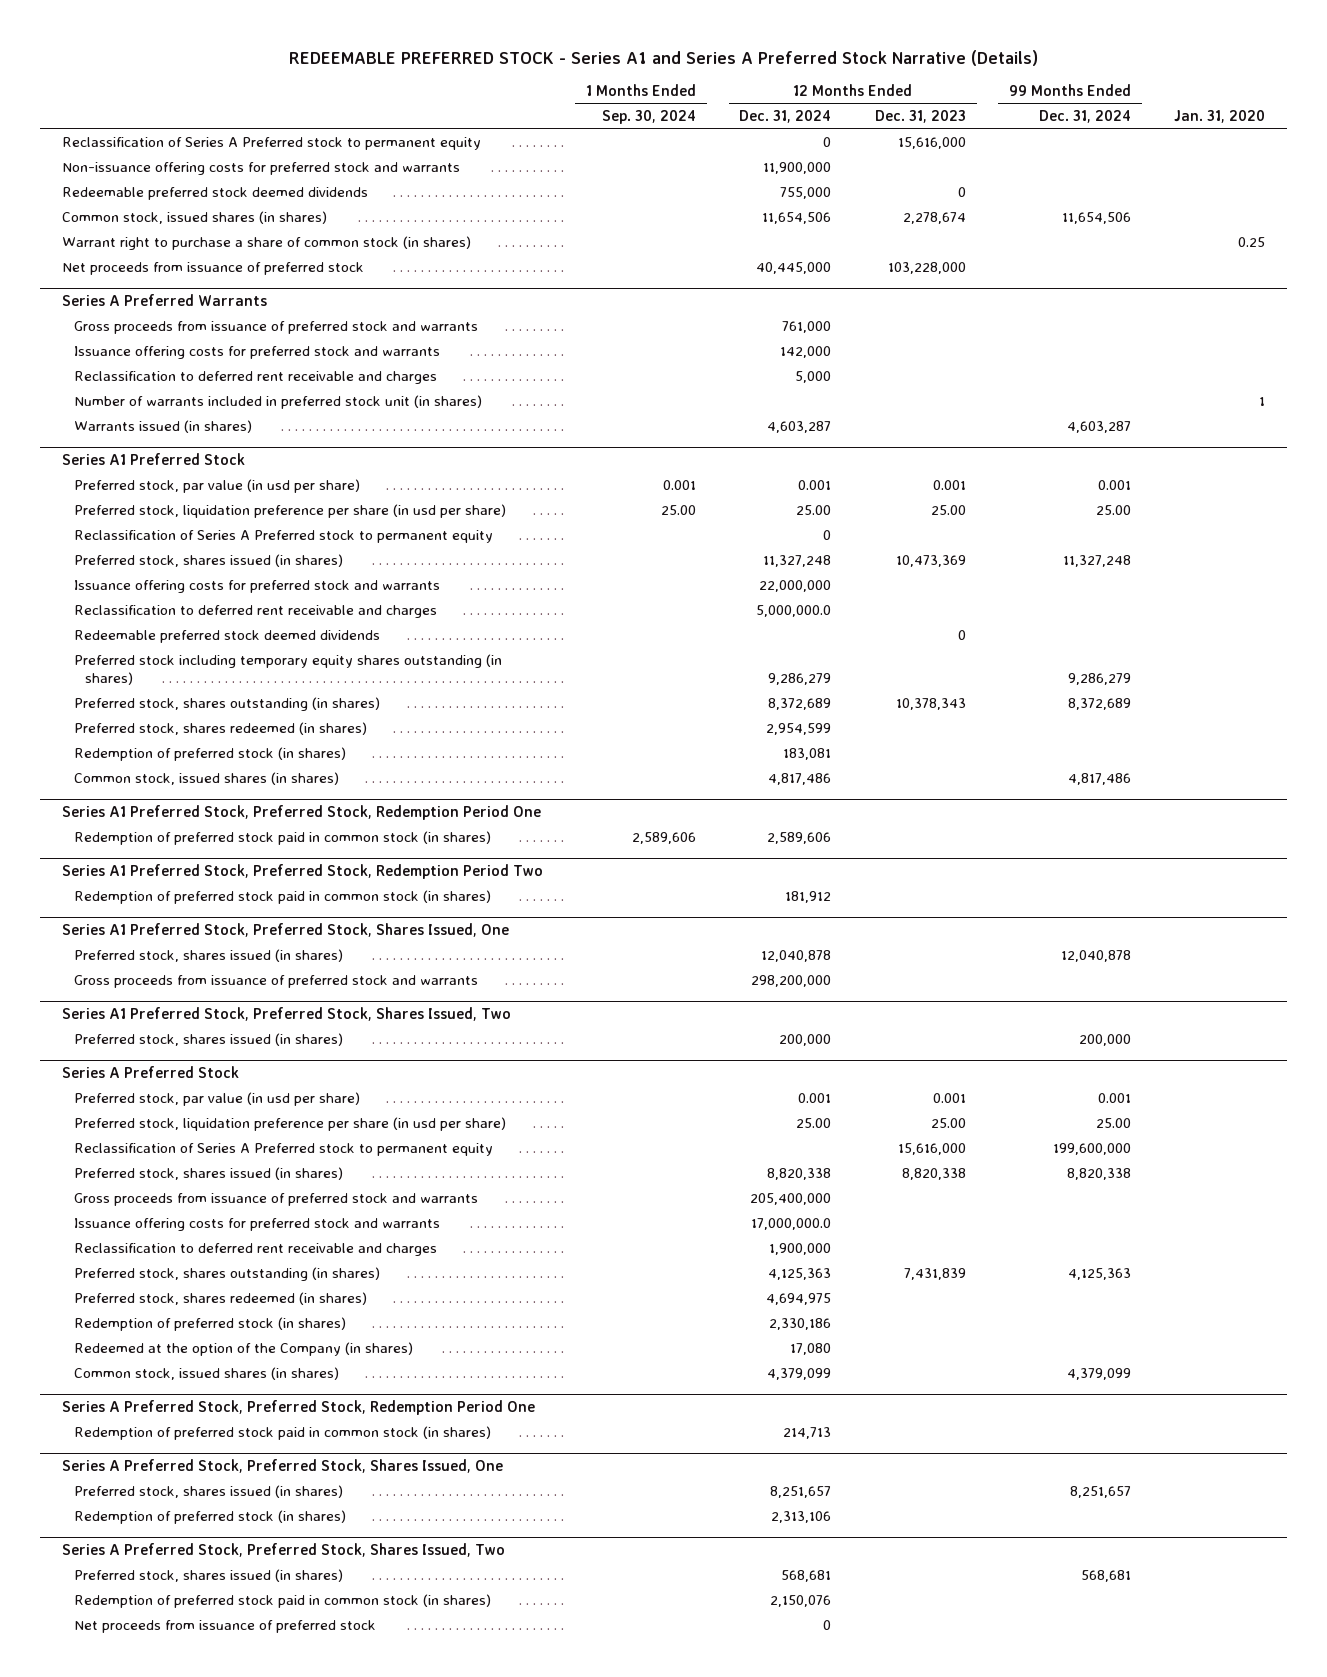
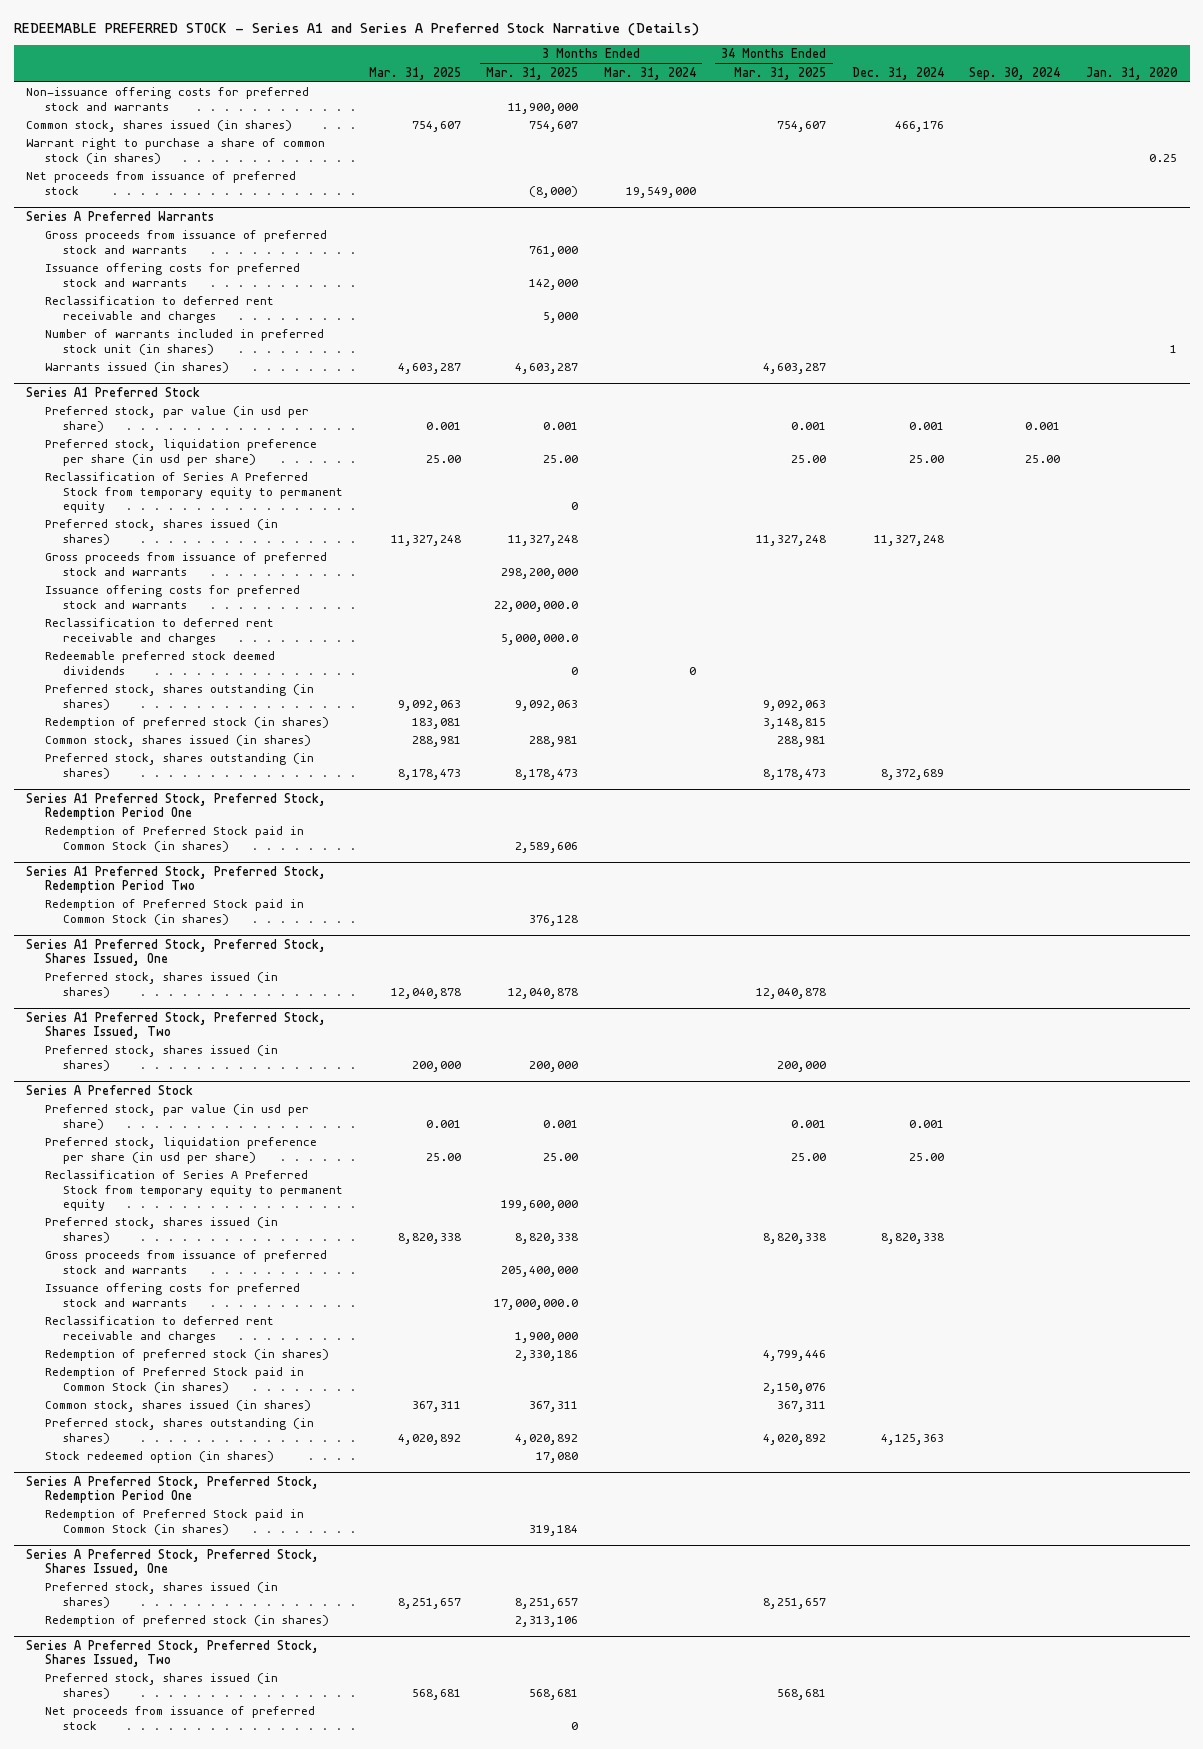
- | 1 Months Ended Sep. 30, 2024 | 12 Months Ended Dec. 31, 2024 | 12 Months Ended Dec. 31, 2023 | 99 Months Ended Dec. 31, 2024 | Jan. 31, 2020
+ | Mar. 31, 2025 | 3 Months Ended Mar. 31, 2025 | 3 Months Ended Mar. 31, 2024 | 34 Months Ended Mar. 31, 2025 | Dec. 31, 2024 | Sep. 30, 2024 | Jan. 31, 2020
- Reclassification of Series A Preferred stock to permanent equity | | 0 | 15,616,000 | |
- Redeemable preferred stock deemed dividends | | 755,000 | 0 | |
- Common stock, issued shares (in shares) | | 11,654,506 | 2,278,674 | 11,654,506 |
+ Common stock, shares issued (in shares) | 754,607 | 754,607 | | 754,607 | 466,176 | |
@ Series A1 Preferred Stock
- Reclassification of Series A Preferred stock to permanent equity | | 0 | | |
+ Reclassification of Series A Preferred Stock from temporary equity to permanent equity | | 0 | | | | |
+ Gross proceeds from issuance of preferred stock and warrants | | 298,200,000 | | | | |
- Preferred stock including temporary equity shares outstanding (in shares) | | 9,286,279 | | 9,286,279 |
- Preferred stock, shares redeemed (in shares) | | 2,954,599 | | |
- Common stock, issued shares (in shares) | | 4,817,486 | | 4,817,486 |
+ Common stock, shares issued (in shares) | 288,981 | 288,981 | | 288,981 | | |
+ Preferred stock, shares outstanding (in shares) | 8,178,473 | 8,178,473 | | 8,178,473 | 8,372,689 | |
@ Series A1 Preferred Stock, Preferred Stock, Redemption Period One
- Redemption of preferred stock paid in common stock (in shares) | 2,589,606 | 2,589,606 | | |
+ Redemption of Preferred Stock paid in Common Stock (in shares) | | 2,589,606 | | | | |
@ Series A1 Preferred Stock, Preferred Stock, Redemption Period Two
- Redemption of preferred stock paid in common stock (in shares) | | 181,912 | | |
+ Redemption of Preferred Stock paid in Common Stock (in shares) | | 376,128 | | | | |
@ Series A1 Preferred Stock, Preferred Stock, Shares Issued, One
- Gross proceeds from issuance of preferred stock and warrants | | 298,200,000 | | |
@ Series A Preferred Stock
- Reclassification of Series A Preferred stock to permanent equity | | | 15,616,000 | 199,600,000 |
+ Reclassification of Series A Preferred Stock from temporary equity to permanent equity | | 199,600,000 | | | | |
- Preferred stock, shares redeemed (in shares) | | 4,694,975 | | |
- Redeemed at the option of the Company (in shares) | | 17,080 | | |
- Common stock, issued shares (in shares) | | 4,379,099 | | 4,379,099 |
+ Redemption of Preferred Stock paid in Common Stock (in shares) | | | | 2,150,076 | | |
+ Common stock, shares issued (in shares) | 367,311 | 367,311 | | 367,311 | | |
moved down: Preferred stock, shares outstanding (in shares) | 4,020,892 | 4,020,892 | | 4,020,892 | 4,125,363 | |
+ Stock redeemed option (in shares) | | 17,080 | | | | |
@ Series A Preferred Stock, Preferred Stock, Redemption Period One
- Redemption of preferred stock paid in common stock (in shares) | | 214,713 | | |
+ Redemption of Preferred Stock paid in Common Stock (in shares) | | 319,184 | | | | |
@ Series A Preferred Stock, Preferred Stock, Shares Issued, Two
- Redemption of preferred stock paid in common stock (in shares) | | 2,150,076 | | |

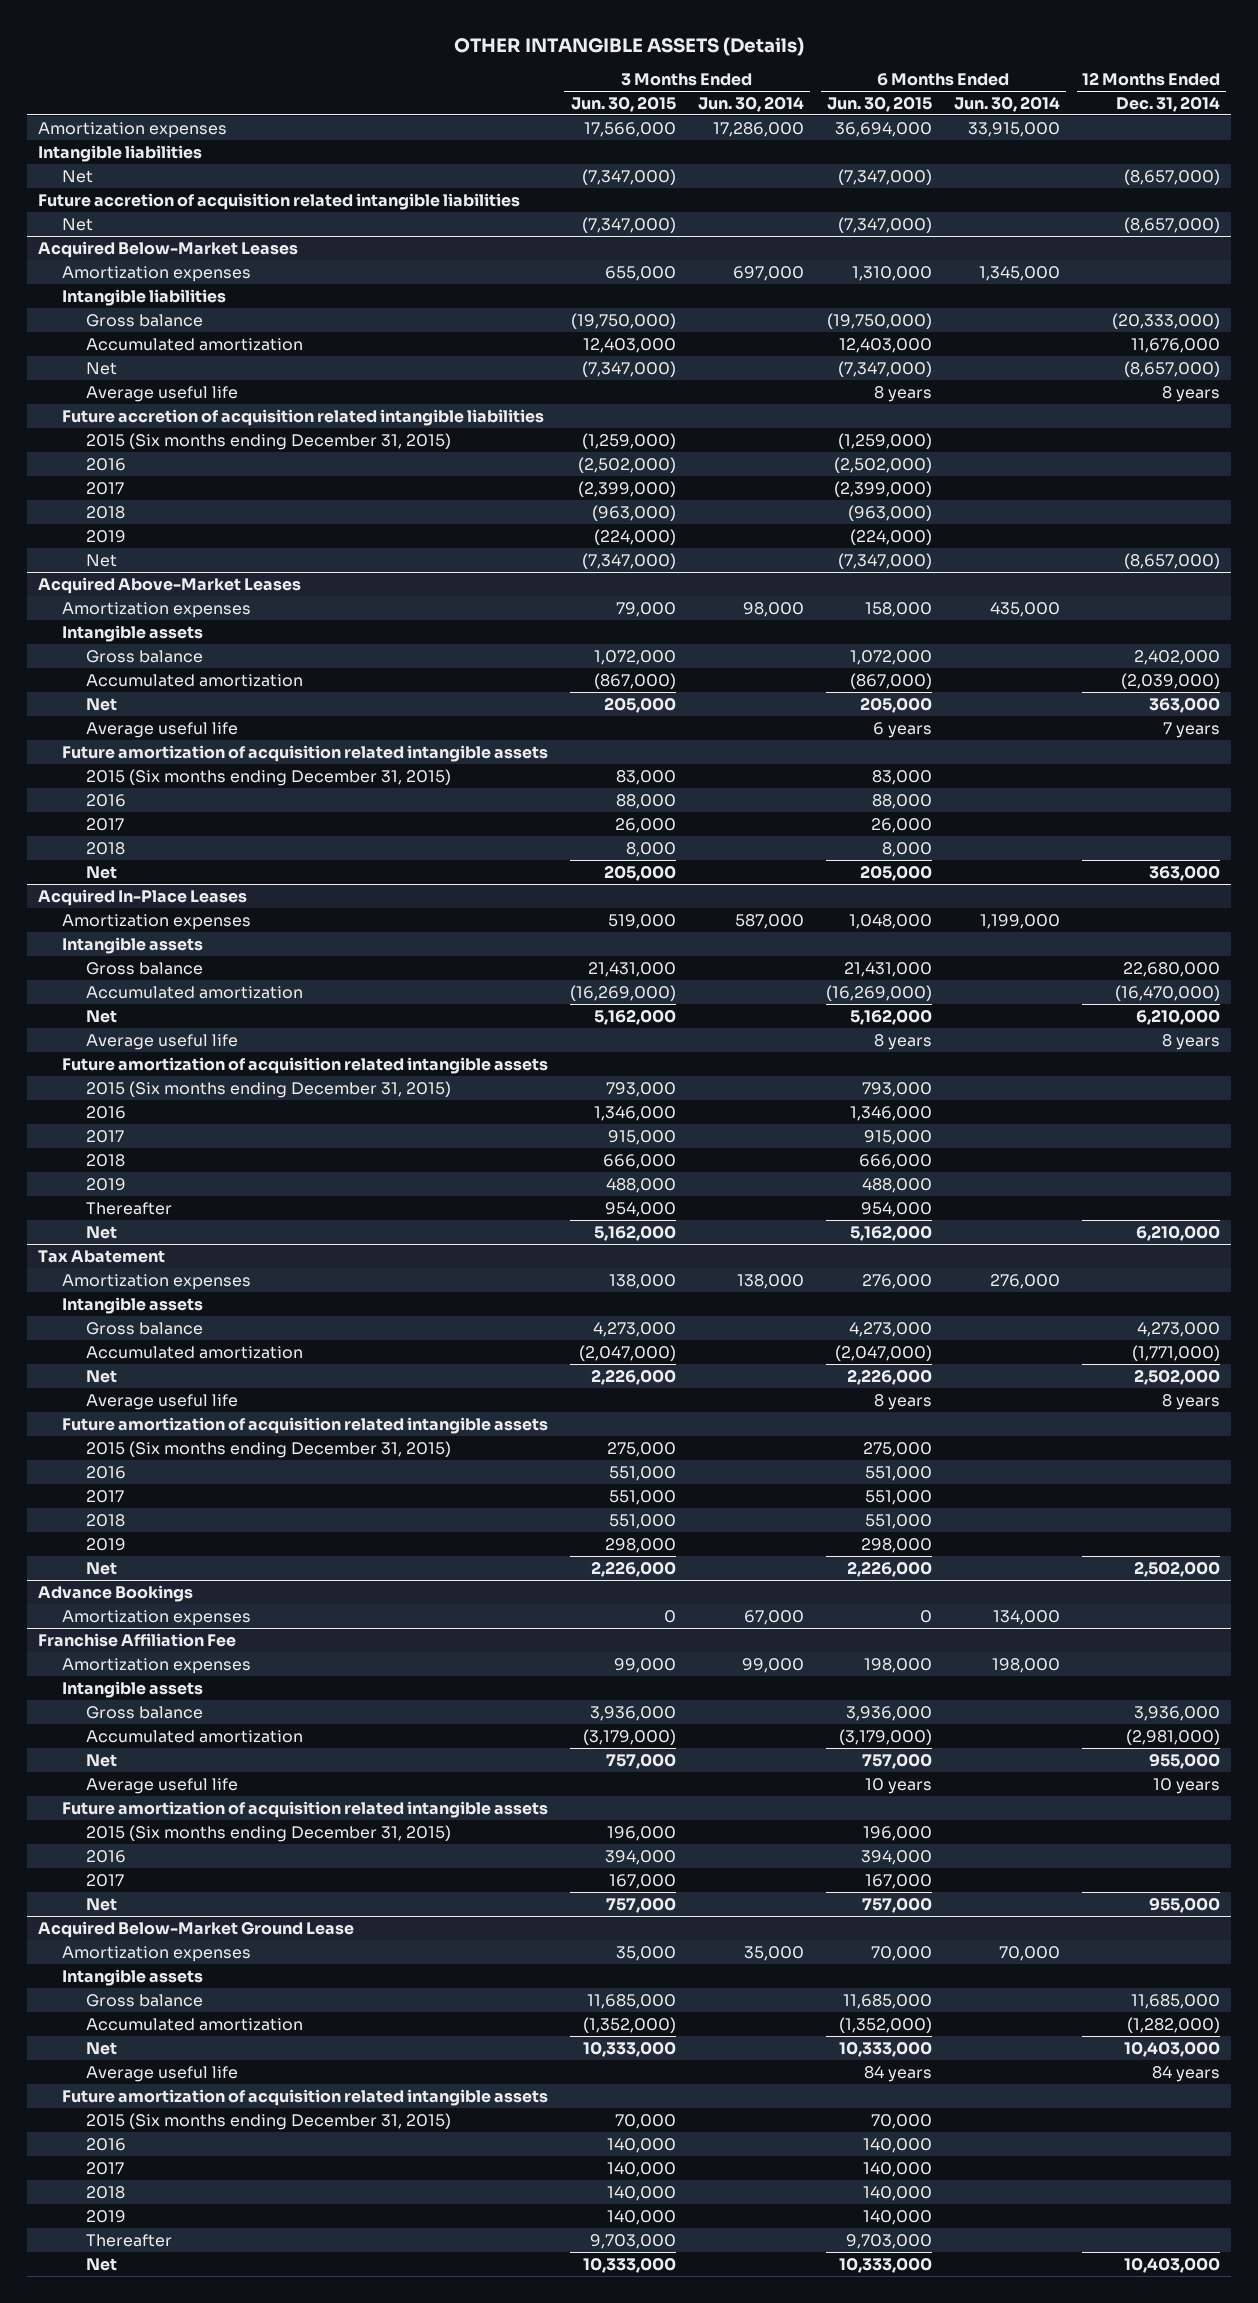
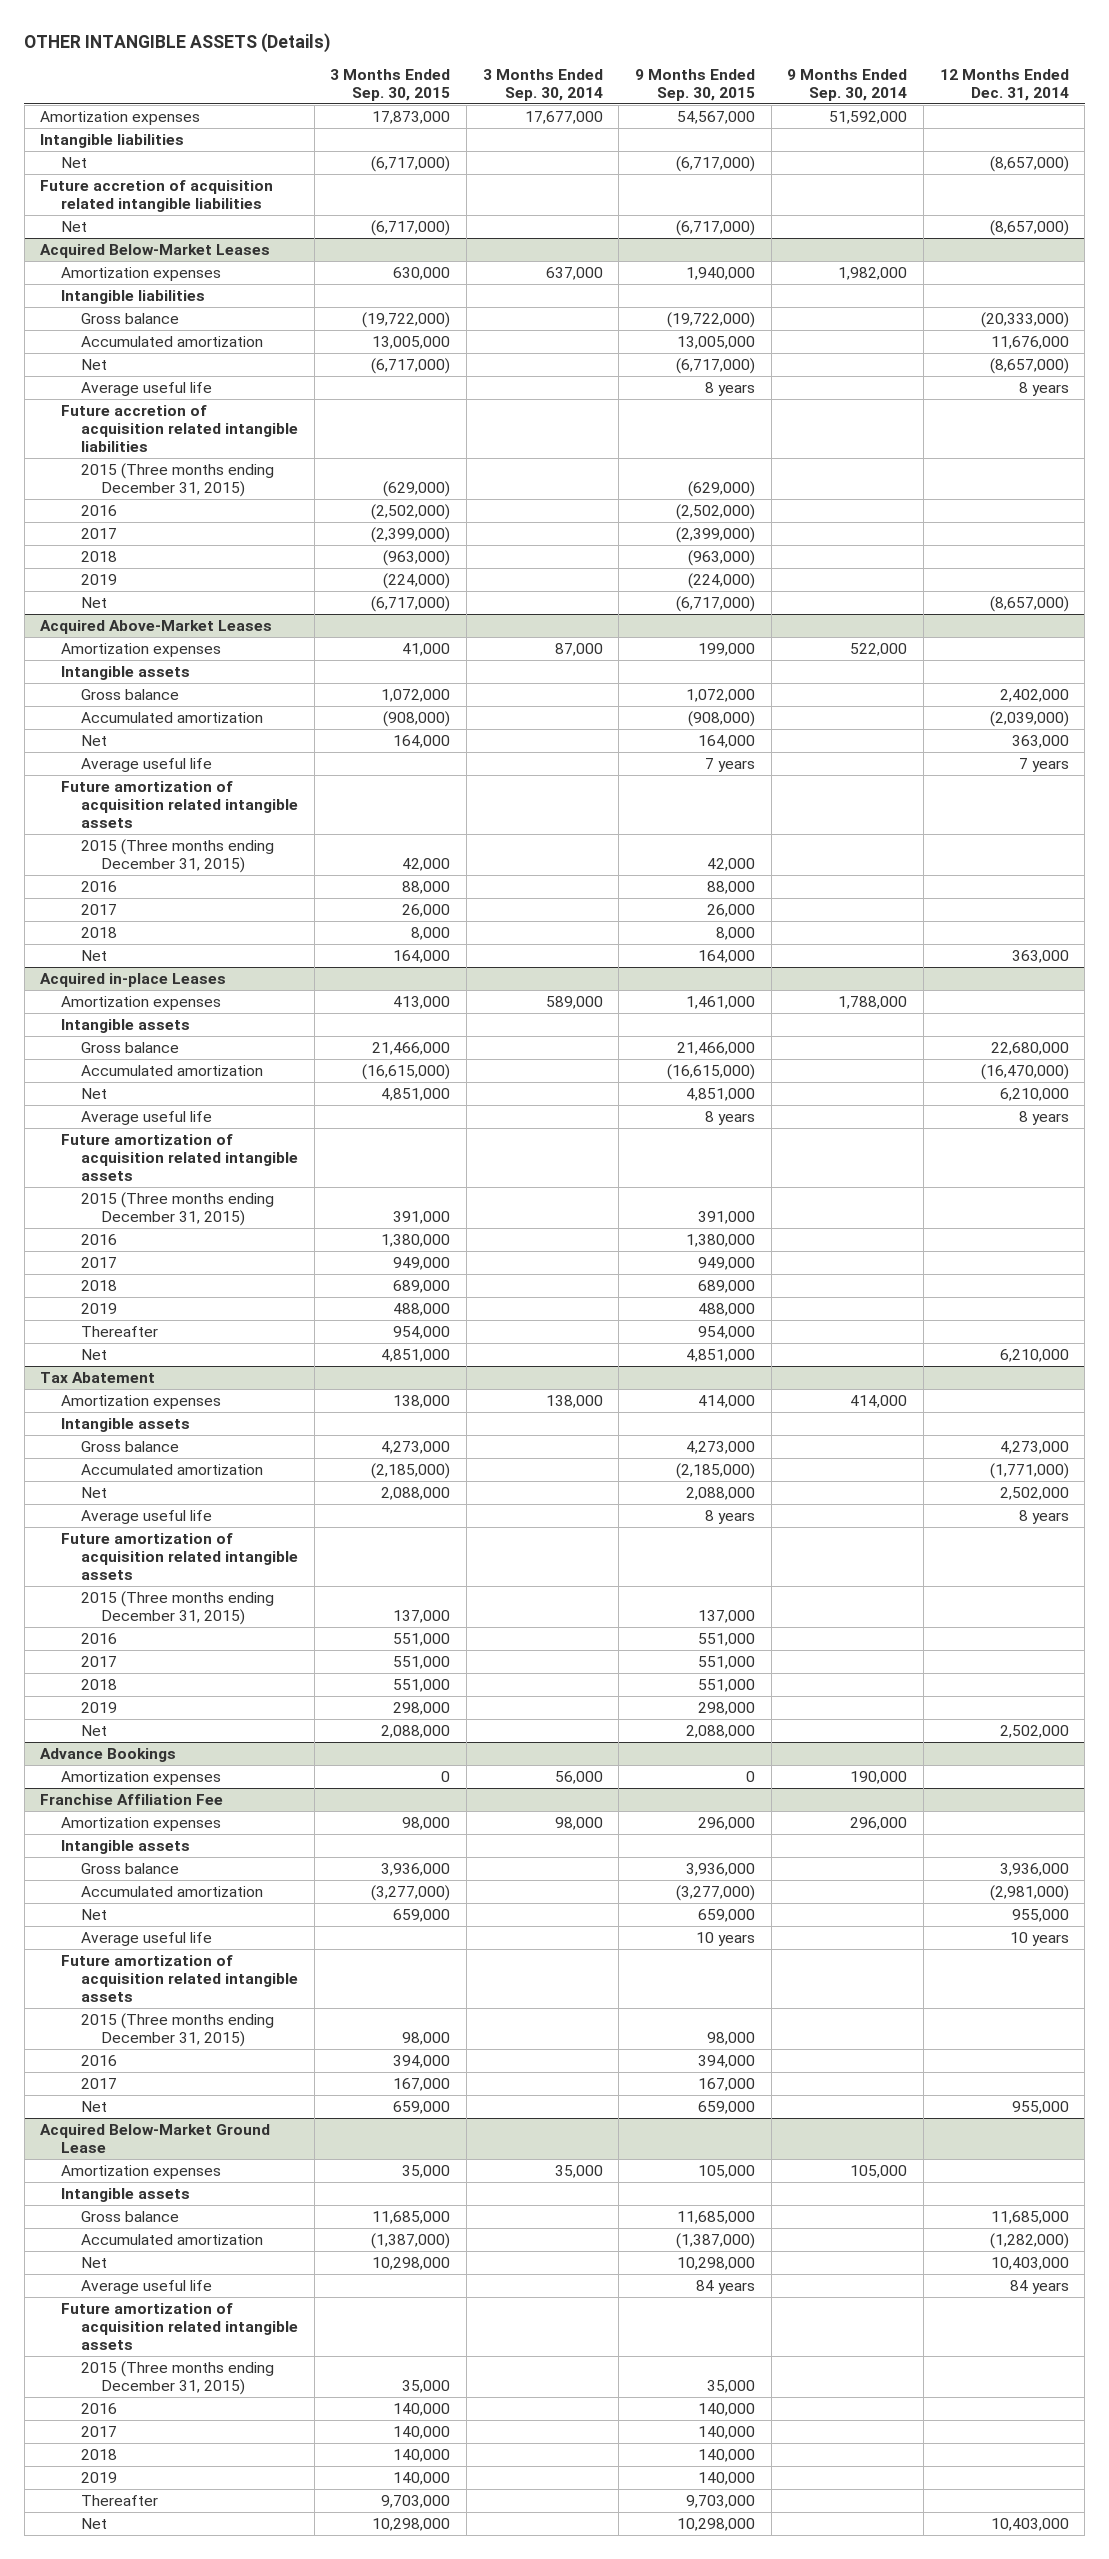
- | 3 Months Ended Jun. 30, 2015 | 3 Months Ended Jun. 30, 2014 | 6 Months Ended Jun. 30, 2015 | 6 Months Ended Jun. 30, 2014 | 12 Months Ended Dec. 31, 2014
+ | 3 Months Ended Sep. 30, 2015 | 3 Months Ended Sep. 30, 2014 | 9 Months Ended Sep. 30, 2015 | 9 Months Ended Sep. 30, 2014 | 12 Months Ended Dec. 31, 2014
@ Acquired Below-Market Leases
- 2015 (Six months ending December 31, 2015) | (1,259,000) | | (1,259,000) | |
+ 2015 (Three months ending December 31, 2015) | (629,000) | | (629,000) | |
@ Acquired Above-Market Leases
- 2015 (Six months ending December 31, 2015) | 83,000 | | 83,000 | |
+ 2015 (Three months ending December 31, 2015) | 42,000 | | 42,000 | |
- Acquired In-Place Leases
+ Acquired in-place Leases
- 2015 (Six months ending December 31, 2015) | 793,000 | | 793,000 | |
+ 2015 (Three months ending December 31, 2015) | 391,000 | | 391,000 | |
@ Tax Abatement
- 2015 (Six months ending December 31, 2015) | 275,000 | | 275,000 | |
+ 2015 (Three months ending December 31, 2015) | 137,000 | | 137,000 | |
@ Franchise Affiliation Fee
- 2015 (Six months ending December 31, 2015) | 196,000 | | 196,000 | |
+ 2015 (Three months ending December 31, 2015) | 98,000 | | 98,000 | |
@ Acquired Below-Market Ground Lease
- 2015 (Six months ending December 31, 2015) | 70,000 | | 70,000 | |
+ 2015 (Three months ending December 31, 2015) | 35,000 | | 35,000 | |

